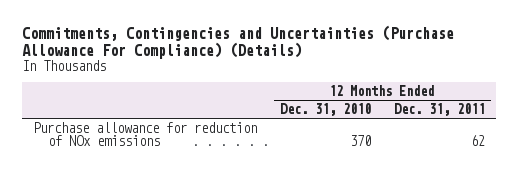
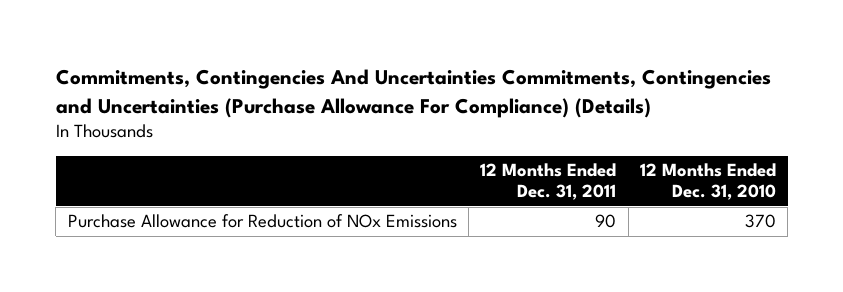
- Commitments, Contingencies and Uncertainties (Purchase Allowance For Compliance) (Details)
+ Commitments, Contingencies And Uncertainties Commitments, Contingencies and Uncertainties (Purchase Allowance For Compliance) (Details)
- | 12 Months Ended Dec. 31, 2010 | 12 Months Ended Dec. 31, 2011
+ | 12 Months Ended Dec. 31, 2011 | 12 Months Ended Dec. 31, 2010
- Purchase allowance for reduction of NOx emissions | 370 | 62
+ Purchase Allowance for Reduction of NOx Emissions | 90 | 370

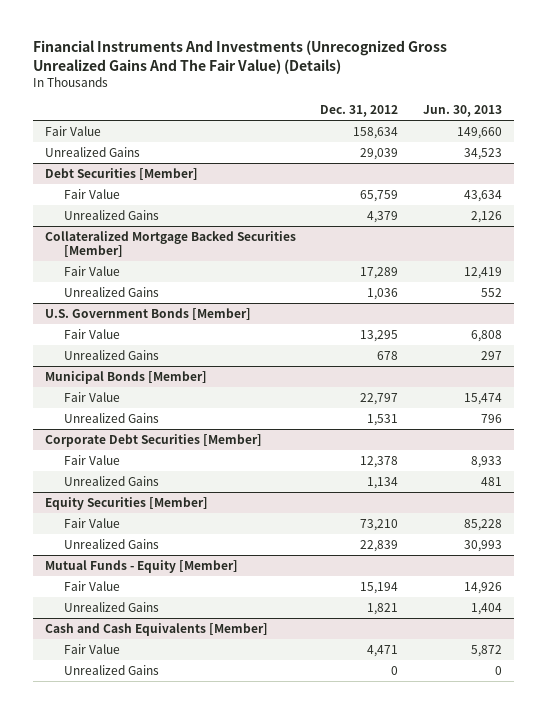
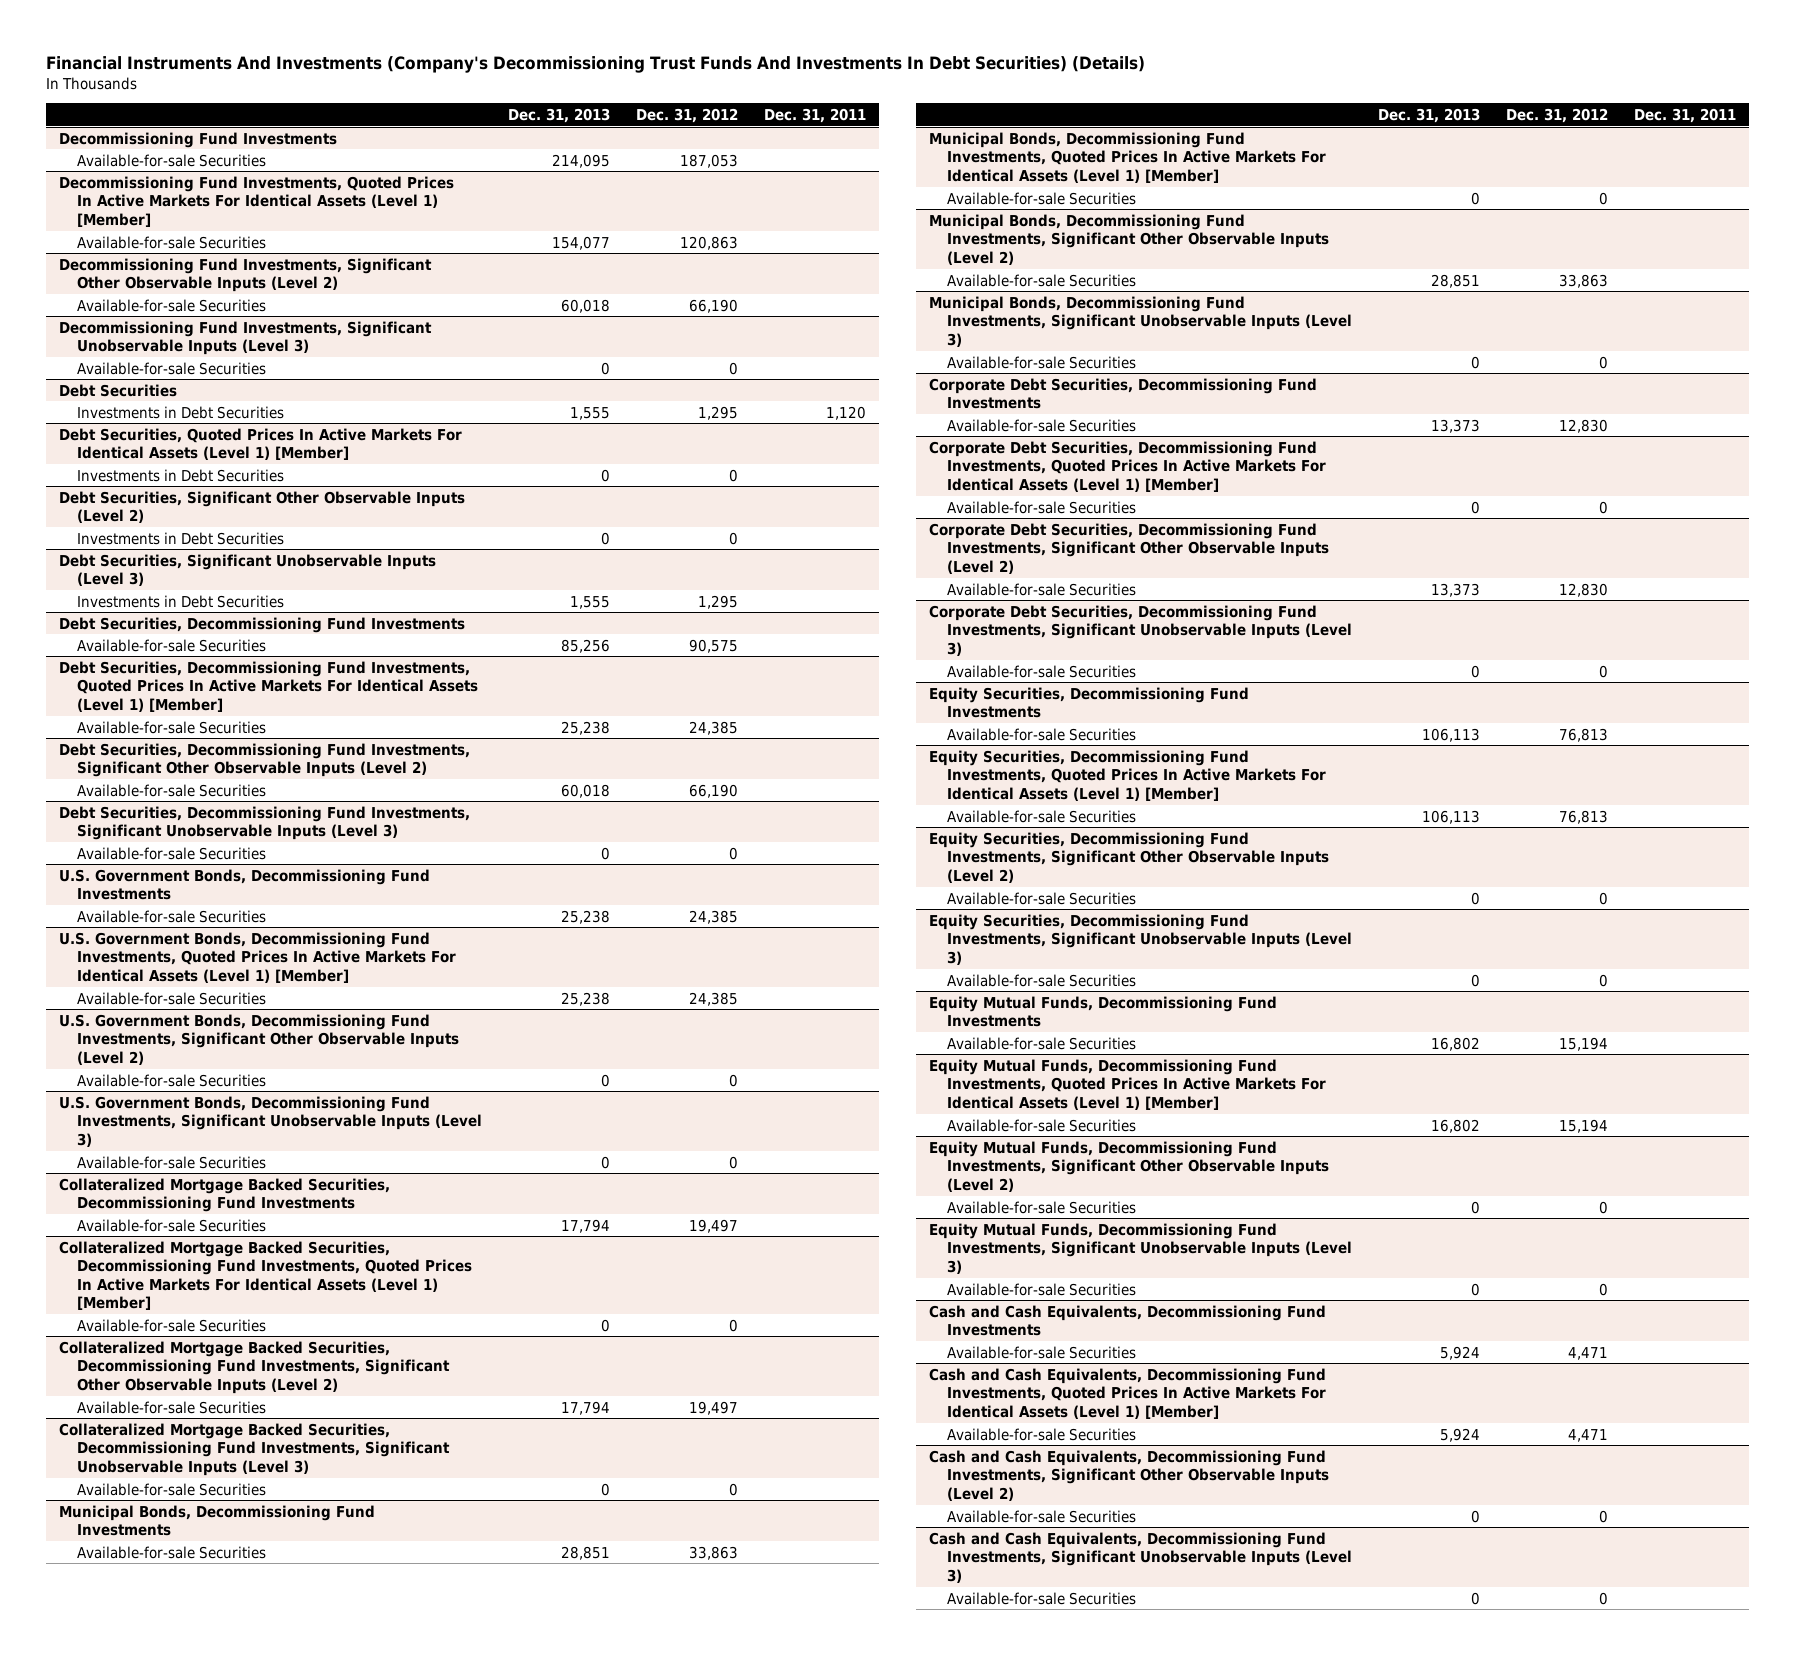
- Financial Instruments And Investments (Unrecognized Gross Unrealized Gains And The Fair Value) (Details)
+ Financial Instruments And Investments (Company's Decommissioning Trust Funds And Investments In Debt Securities) (Details)
- | Dec. 31, 2012 | Jun. 30, 2013
+ | Dec. 31, 2013 | Dec. 31, 2012 | Dec. 31, 2011
- Fair Value | 158,634 | 149,660
- Unrealized Gains | 29,039 | 34,523
- Debt Securities [Member]
- Fair Value | 65,759 | 43,634
- Unrealized Gains | 4,379 | 2,126
- Collateralized Mortgage Backed Securities [Member]
- Fair Value | 17,289 | 12,419
- Unrealized Gains | 1,036 | 552
- U.S. Government Bonds [Member]
- Fair Value | 13,295 | 6,808
- Unrealized Gains | 678 | 297
- Municipal Bonds [Member]
- Fair Value | 22,797 | 15,474
- Unrealized Gains | 1,531 | 796
- Corporate Debt Securities [Member]
- Fair Value | 12,378 | 8,933
- Unrealized Gains | 1,134 | 481
- Equity Securities [Member]
- Fair Value | 73,210 | 85,228
- Unrealized Gains | 22,839 | 30,993
- Mutual Funds - Equity [Member]
- Fair Value | 15,194 | 14,926
- Unrealized Gains | 1,821 | 1,404
- Cash and Cash Equivalents [Member]
- Fair Value | 4,471 | 5,872
- Unrealized Gains | 0 | 0
+ Decommissioning Fund Investments
+ Available-for-sale Securities | 214,095 | 187,053 |
+ Decommissioning Fund Investments, Quoted Prices In Active Markets For Identical Assets (Level 1) [Member]
+ Available-for-sale Securities | 154,077 | 120,863 |
+ Decommissioning Fund Investments, Significant Other Observable Inputs (Level 2)
+ Available-for-sale Securities | 60,018 | 66,190 |
+ Decommissioning Fund Investments, Significant Unobservable Inputs (Level 3)
+ Available-for-sale Securities | 0 | 0 |
+ Debt Securities
+ Investments in Debt Securities | 1,555 | 1,295 | 1,120
+ Debt Securities, Quoted Prices In Active Markets For Identical Assets (Level 1) [Member]
+ Investments in Debt Securities | 0 | 0 |
+ Debt Securities, Significant Other Observable Inputs (Level 2)
+ Investments in Debt Securities | 0 | 0 |
+ Debt Securities, Significant Unobservable Inputs (Level 3)
+ Investments in Debt Securities | 1,555 | 1,295 |
+ Debt Securities, Decommissioning Fund Investments
+ Available-for-sale Securities | 85,256 | 90,575 |
+ Debt Securities, Decommissioning Fund Investments, Quoted Prices In Active Markets For Identical Assets (Level 1) [Member]
+ Available-for-sale Securities | 25,238 | 24,385 |
+ Debt Securities, Decommissioning Fund Investments, Significant Other Observable Inputs (Level 2)
+ Available-for-sale Securities | 60,018 | 66,190 |
+ Debt Securities, Decommissioning Fund Investments, Significant Unobservable Inputs (Level 3)
+ Available-for-sale Securities | 0 | 0 |
+ U.S. Government Bonds, Decommissioning Fund Investments
+ Available-for-sale Securities | 25,238 | 24,385 |
+ U.S. Government Bonds, Decommissioning Fund Investments, Quoted Prices In Active Markets For Identical Assets (Level 1) [Member]
+ Available-for-sale Securities | 25,238 | 24,385 |
+ U.S. Government Bonds, Decommissioning Fund Investments, Significant Other Observable Inputs (Level 2)
+ Available-for-sale Securities | 0 | 0 |
+ U.S. Government Bonds, Decommissioning Fund Investments, Significant Unobservable Inputs (Level 3)
+ Available-for-sale Securities | 0 | 0 |
+ Collateralized Mortgage Backed Securities, Decommissioning Fund Investments
+ Available-for-sale Securities | 17,794 | 19,497 |
+ Collateralized Mortgage Backed Securities, Decommissioning Fund Investments, Quoted Prices In Active Markets For Identical Assets (Level 1) [Member]
+ Available-for-sale Securities | 0 | 0 |
+ Collateralized Mortgage Backed Securities, Decommissioning Fund Investments, Significant Other Observable Inputs (Level 2)
+ Available-for-sale Securities | 17,794 | 19,497 |
+ Collateralized Mortgage Backed Securities, Decommissioning Fund Investments, Significant Unobservable Inputs (Level 3)
+ Available-for-sale Securities | 0 | 0 |
+ Municipal Bonds, Decommissioning Fund Investments
+ Available-for-sale Securities | 28,851 | 33,863 |
+ Municipal Bonds, Decommissioning Fund Investments, Quoted Prices In Active Markets For Identical Assets (Level 1) [Member]
+ Available-for-sale Securities | 0 | 0 |
+ Municipal Bonds, Decommissioning Fund Investments, Significant Other Observable Inputs (Level 2)
+ Available-for-sale Securities | 28,851 | 33,863 |
+ Municipal Bonds, Decommissioning Fund Investments, Significant Unobservable Inputs (Level 3)
+ Available-for-sale Securities | 0 | 0 |
+ Corporate Debt Securities, Decommissioning Fund Investments
+ Available-for-sale Securities | 13,373 | 12,830 |
+ Corporate Debt Securities, Decommissioning Fund Investments, Quoted Prices In Active Markets For Identical Assets (Level 1) [Member]
+ Available-for-sale Securities | 0 | 0 |
+ Corporate Debt Securities, Decommissioning Fund Investments, Significant Other Observable Inputs (Level 2)
+ Available-for-sale Securities | 13,373 | 12,830 |
+ Corporate Debt Securities, Decommissioning Fund Investments, Significant Unobservable Inputs (Level 3)
+ Available-for-sale Securities | 0 | 0 |
+ Equity Securities, Decommissioning Fund Investments
+ Available-for-sale Securities | 106,113 | 76,813 |
+ Equity Securities, Decommissioning Fund Investments, Quoted Prices In Active Markets For Identical Assets (Level 1) [Member]
+ Available-for-sale Securities | 106,113 | 76,813 |
+ Equity Securities, Decommissioning Fund Investments, Significant Other Observable Inputs (Level 2)
+ Available-for-sale Securities | 0 | 0 |
+ Equity Securities, Decommissioning Fund Investments, Significant Unobservable Inputs (Level 3)
+ Available-for-sale Securities | 0 | 0 |
+ Equity Mutual Funds, Decommissioning Fund Investments
+ Available-for-sale Securities | 16,802 | 15,194 |
+ Equity Mutual Funds, Decommissioning Fund Investments, Quoted Prices In Active Markets For Identical Assets (Level 1) [Member]
+ Available-for-sale Securities | 16,802 | 15,194 |
+ Equity Mutual Funds, Decommissioning Fund Investments, Significant Other Observable Inputs (Level 2)
+ Available-for-sale Securities | 0 | 0 |
+ Equity Mutual Funds, Decommissioning Fund Investments, Significant Unobservable Inputs (Level 3)
+ Available-for-sale Securities | 0 | 0 |
+ Cash and Cash Equivalents, Decommissioning Fund Investments
+ Available-for-sale Securities | 5,924 | 4,471 |
+ Cash and Cash Equivalents, Decommissioning Fund Investments, Quoted Prices In Active Markets For Identical Assets (Level 1) [Member]
+ Available-for-sale Securities | 5,924 | 4,471 |
+ Cash and Cash Equivalents, Decommissioning Fund Investments, Significant Other Observable Inputs (Level 2)
+ Available-for-sale Securities | 0 | 0 |
+ Cash and Cash Equivalents, Decommissioning Fund Investments, Significant Unobservable Inputs (Level 3)
+ Available-for-sale Securities | 0 | 0 |

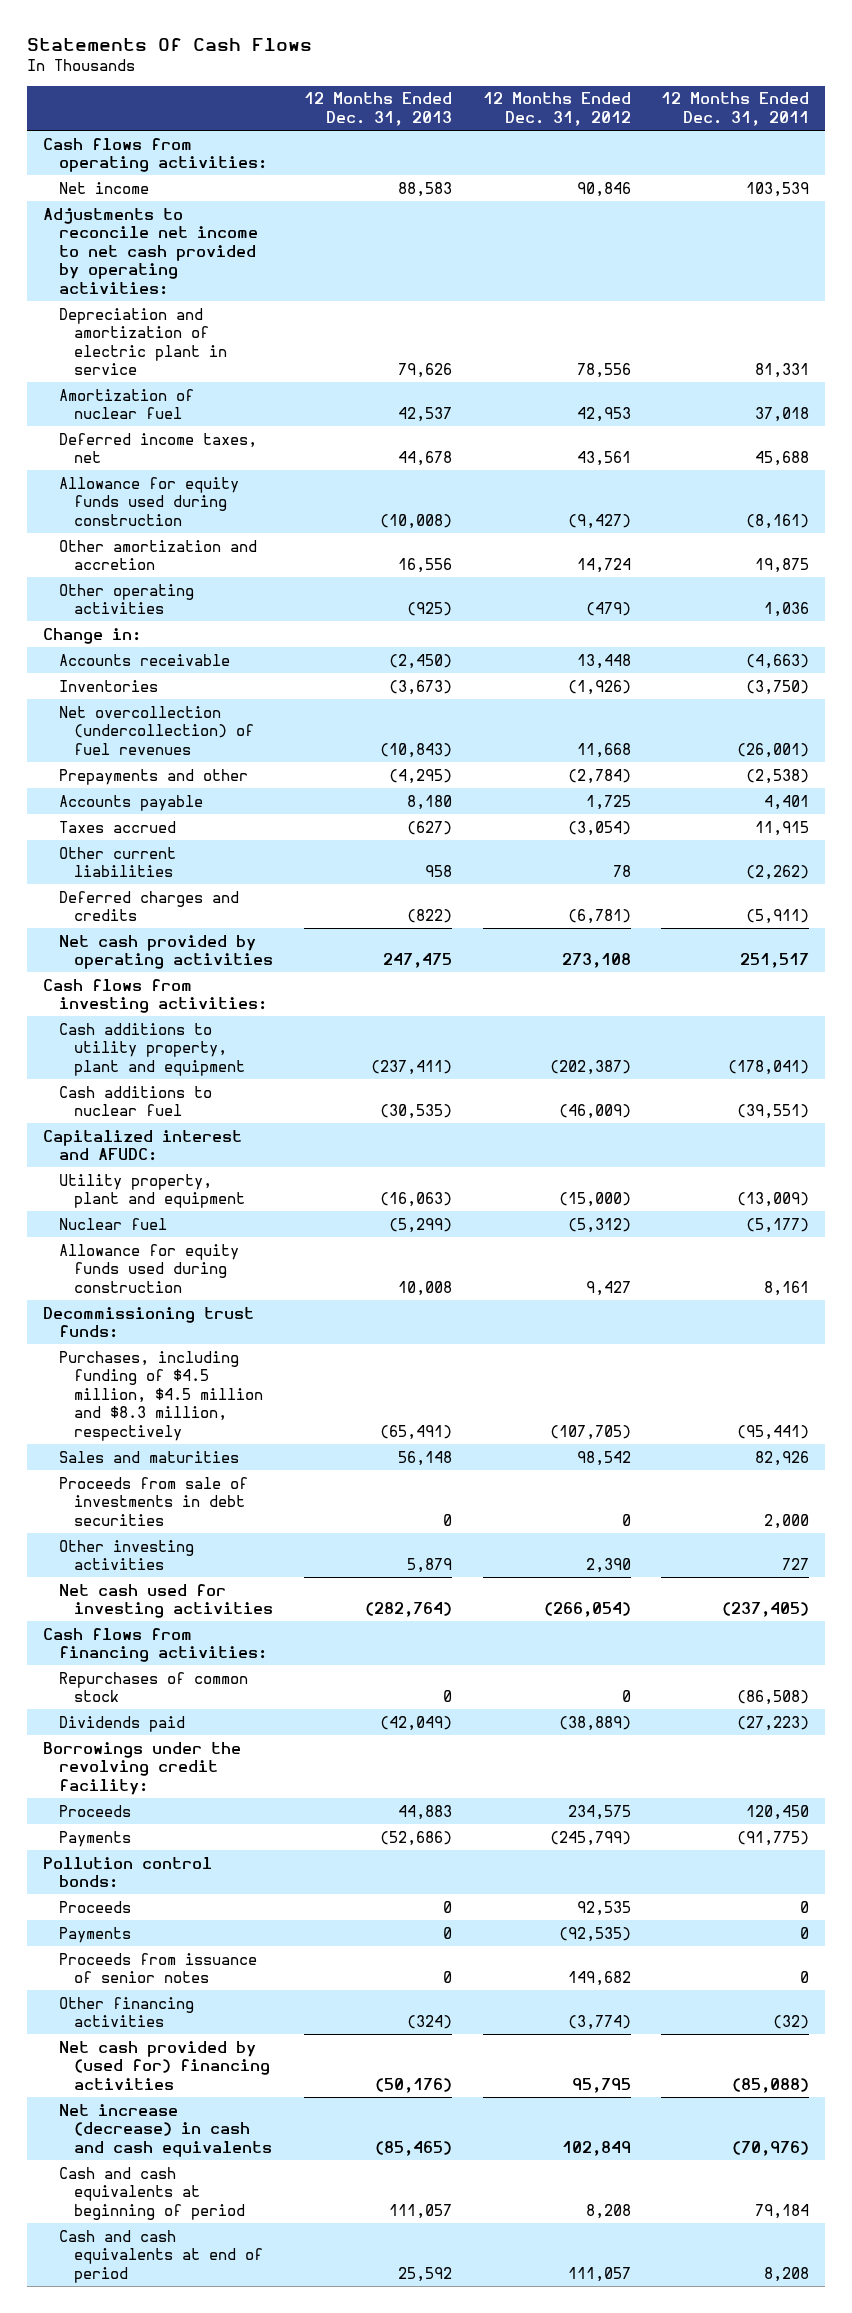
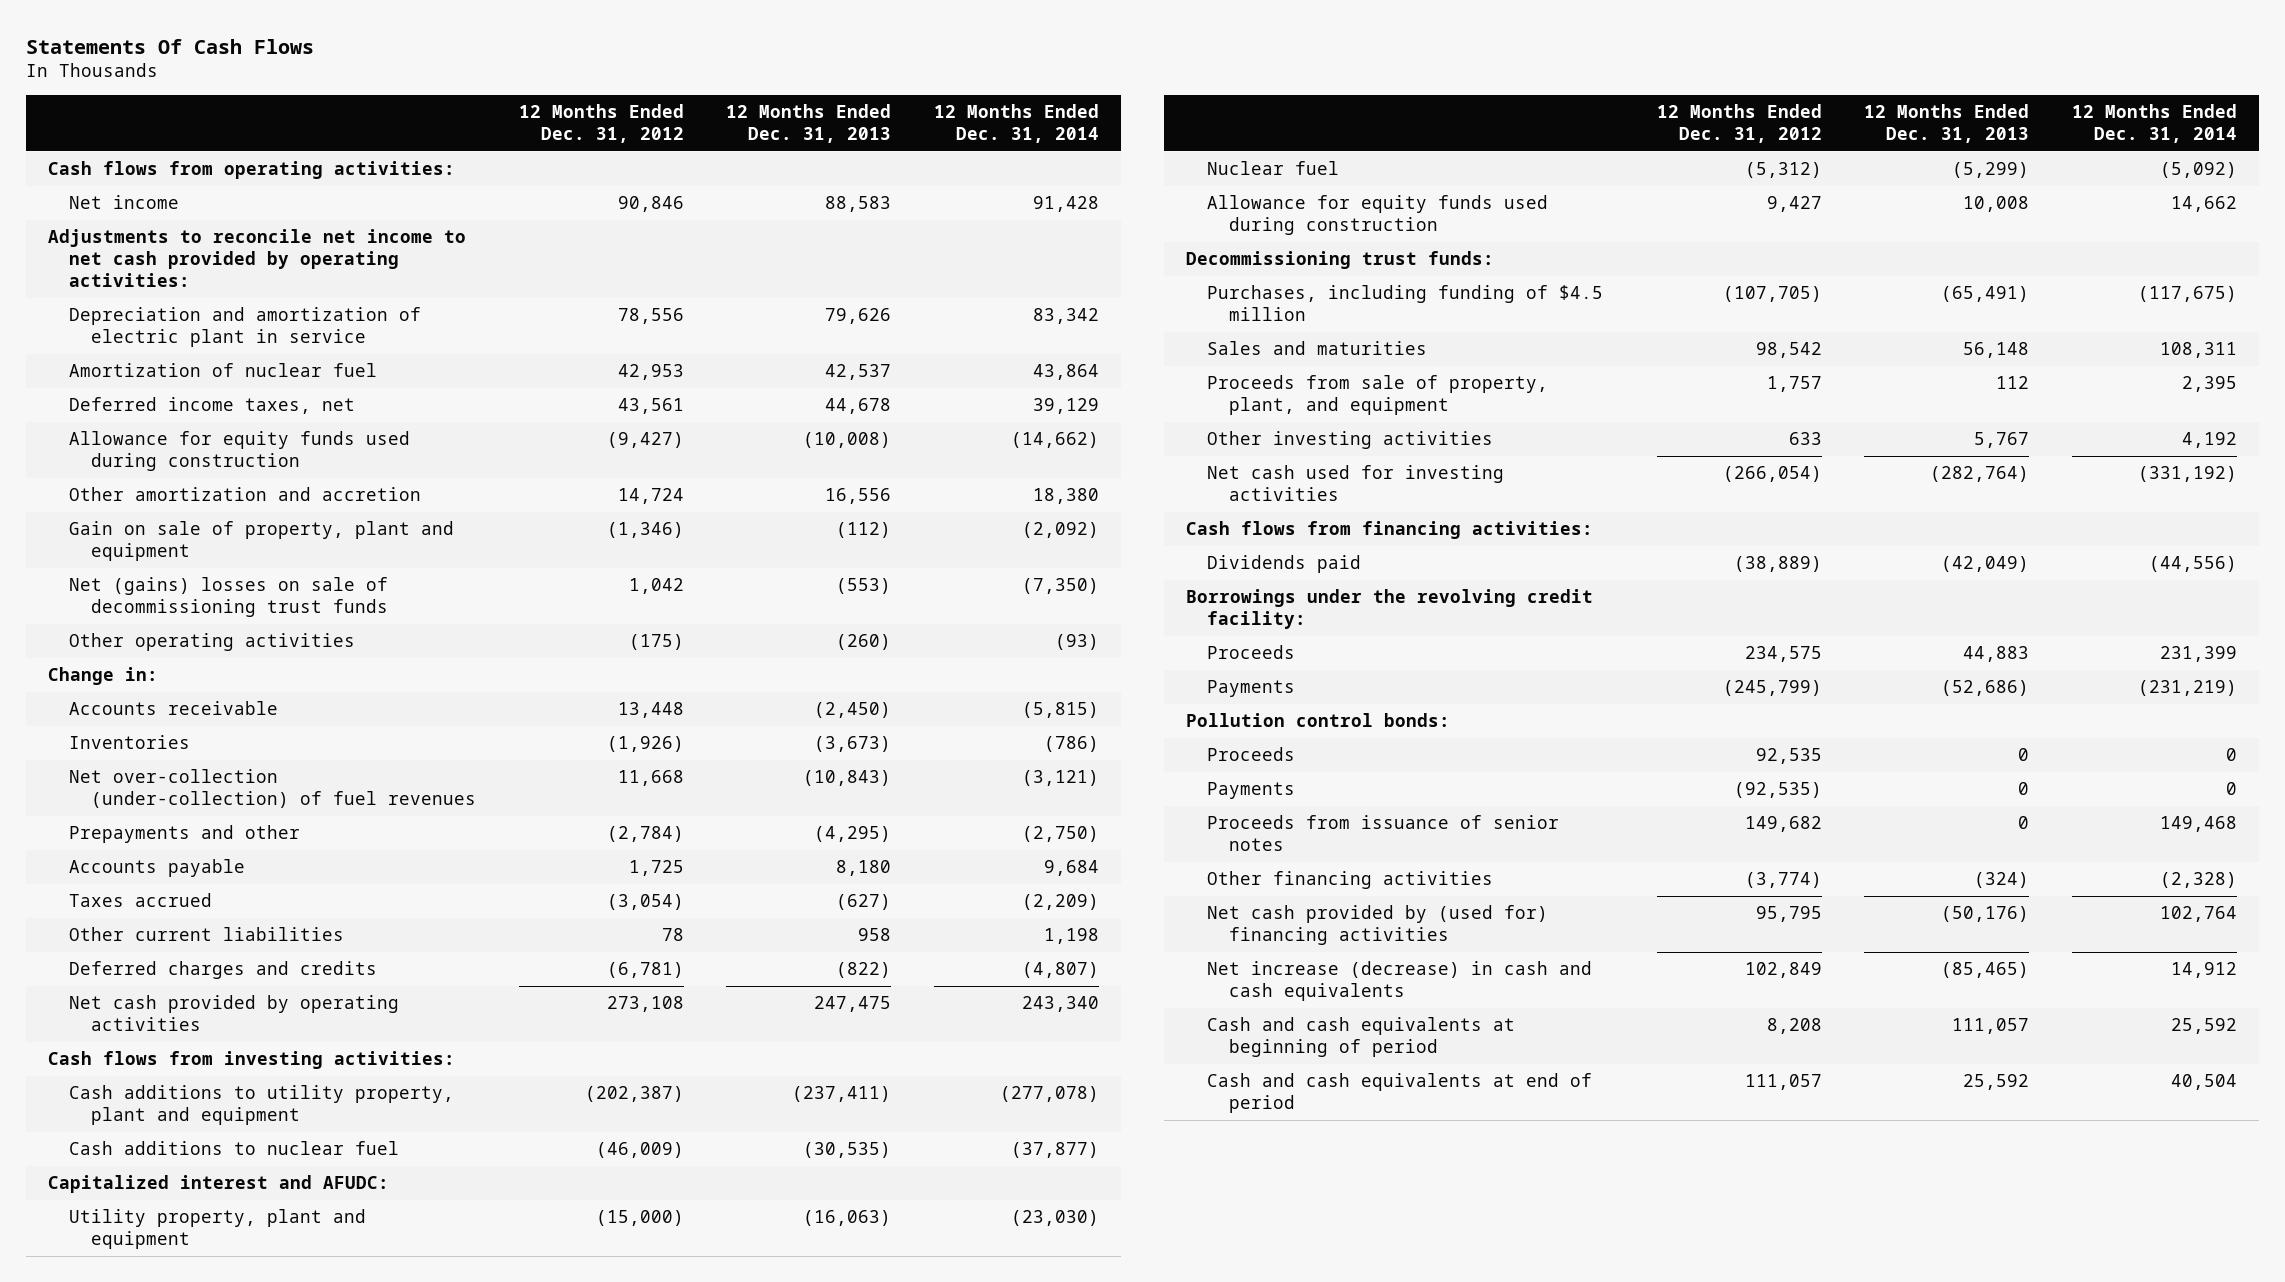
- | 12 Months Ended Dec. 31, 2013 | 12 Months Ended Dec. 31, 2012 | 12 Months Ended Dec. 31, 2011
+ | 12 Months Ended Dec. 31, 2012 | 12 Months Ended Dec. 31, 2013 | 12 Months Ended Dec. 31, 2014
- Other operating activities | (925) | (479) | 1,036
+ Gain on sale of property, plant and equipment | (1,346) | (112) | (2,092)
+ Net (gains) losses on sale of decommissioning trust funds | 1,042 | (553) | (7,350)
+ Other operating activities | (175) | (260) | (93)
- Net overcollection (undercollection) of fuel revenues | (10,843) | 11,668 | (26,001)
+ Net over-collection (under-collection) of fuel revenues | 11,668 | (10,843) | (3,121)
- Purchases, including funding of $4.5 million, $4.5 million and $8.3 million, respectively | (65,491) | (107,705) | (95,441)
+ Purchases, including funding of $4.5 million | (107,705) | (65,491) | (117,675)
- Proceeds from sale of investments in debt securities | 0 | 0 | 2,000
- Other investing activities | 5,879 | 2,390 | 727
+ Proceeds from sale of property, plant, and equipment | 1,757 | 112 | 2,395
+ Other investing activities | 633 | 5,767 | 4,192
- Repurchases of common stock | 0 | 0 | (86,508)

